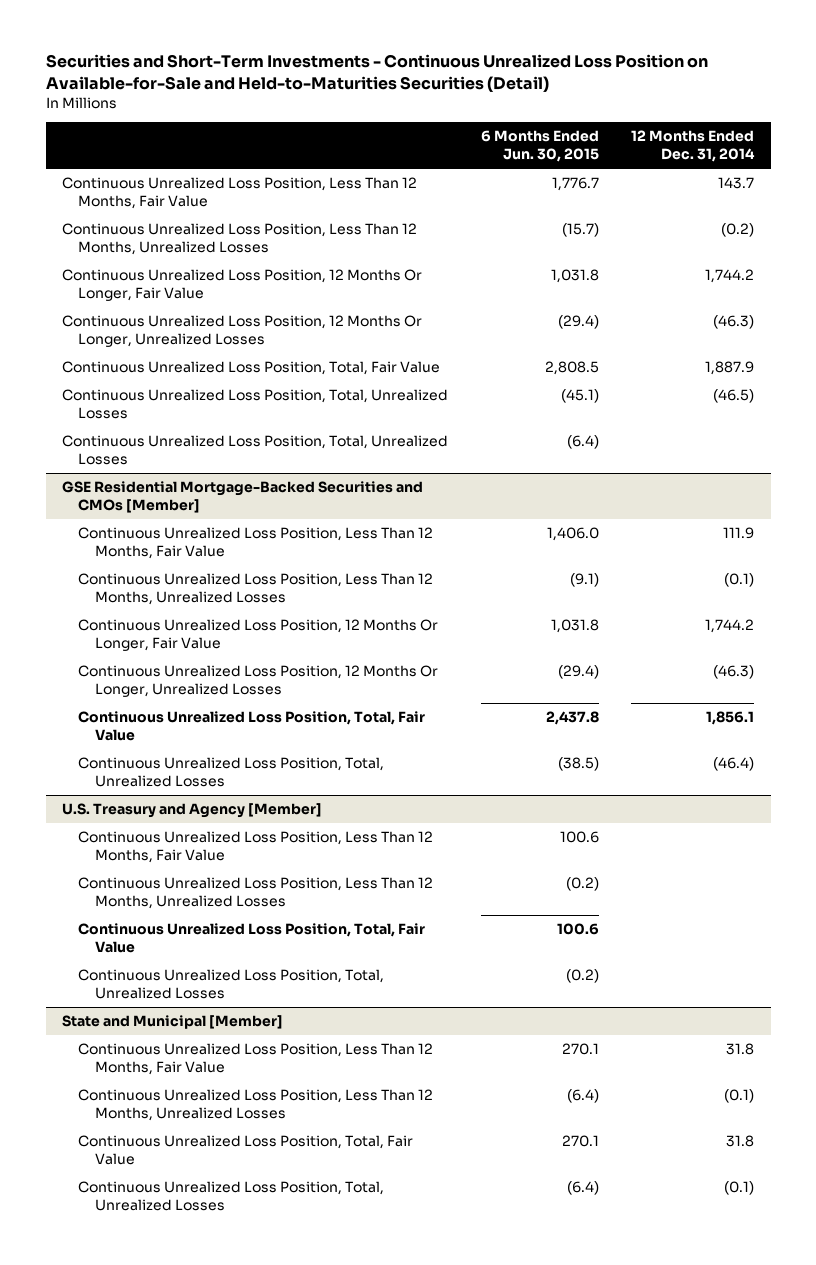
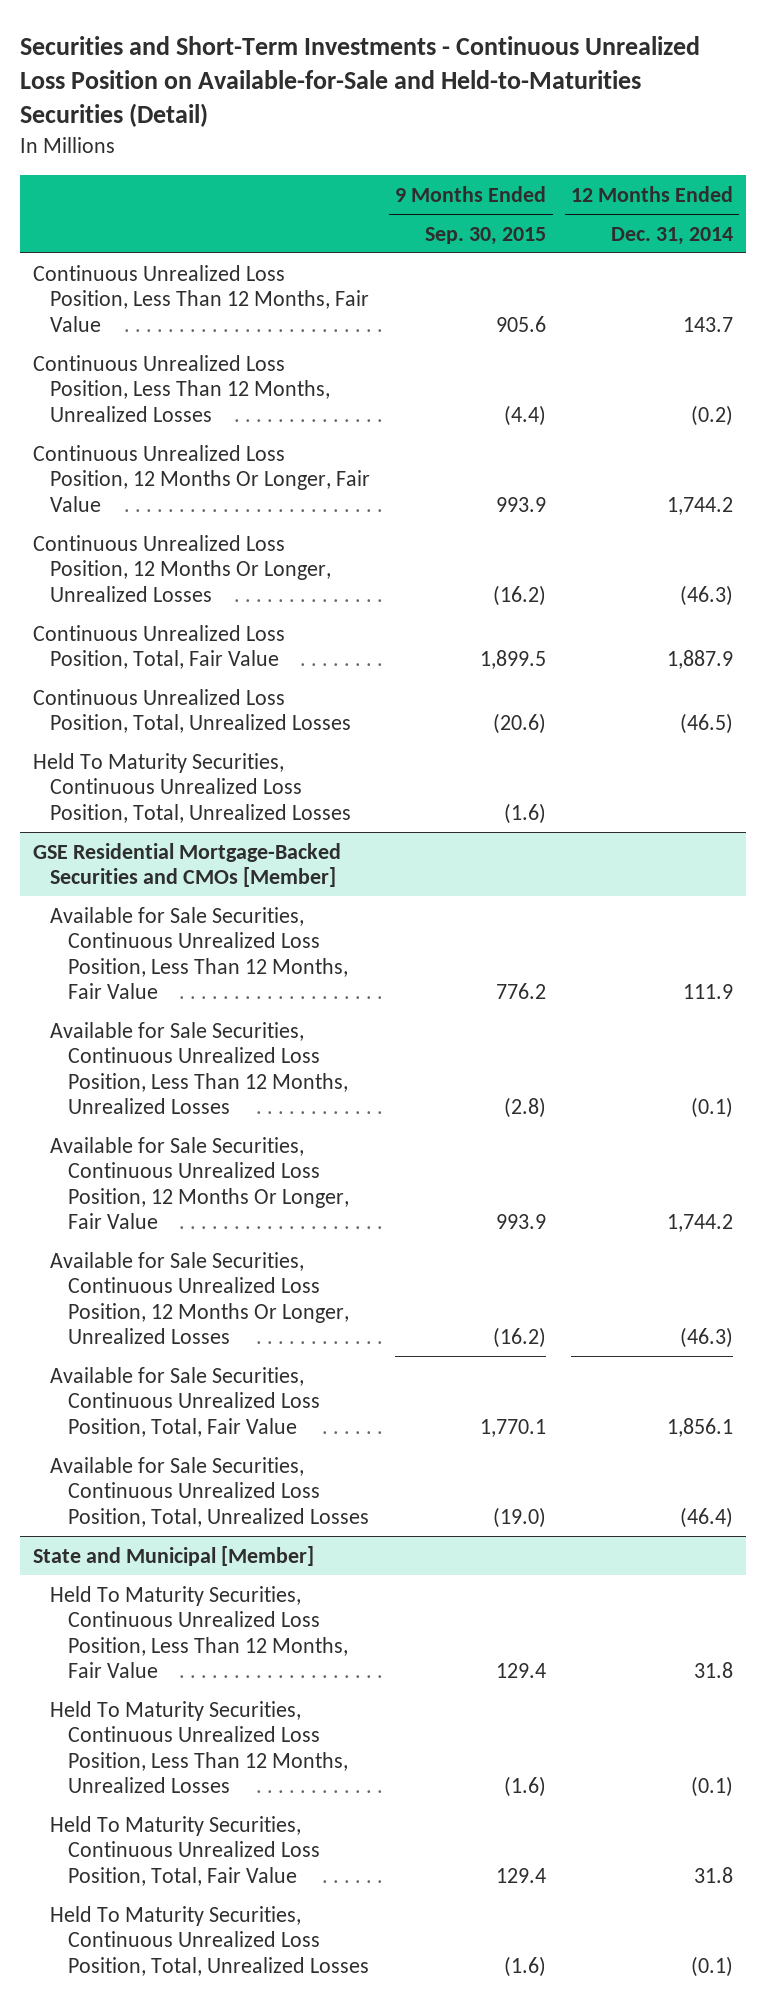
- | 6 Months Ended Jun. 30, 2015 | 12 Months Ended Dec. 31, 2014
+ | 9 Months Ended Sep. 30, 2015 | 12 Months Ended Dec. 31, 2014
- Continuous Unrealized Loss Position, Total, Unrealized Losses | (6.4) |
+ Held To Maturity Securities, Continuous Unrealized Loss Position, Total, Unrealized Losses | (1.6) |
@ GSE Residential Mortgage-Backed Securities and CMOs [Member]
- Continuous Unrealized Loss Position, Less Than 12 Months, Fair Value | 1,406.0 | 111.9
- Continuous Unrealized Loss Position, Less Than 12 Months, Unrealized Losses | (9.1) | (0.1)
- Continuous Unrealized Loss Position, 12 Months Or Longer, Fair Value | 1,031.8 | 1,744.2
- Continuous Unrealized Loss Position, 12 Months Or Longer, Unrealized Losses | (29.4) | (46.3)
- Continuous Unrealized Loss Position, Total, Fair Value | 2,437.8 | 1,856.1
- Continuous Unrealized Loss Position, Total, Unrealized Losses | (38.5) | (46.4)
- U.S. Treasury and Agency [Member]
- Continuous Unrealized Loss Position, Less Than 12 Months, Fair Value | 100.6 |
- Continuous Unrealized Loss Position, Less Than 12 Months, Unrealized Losses | (0.2) |
- Continuous Unrealized Loss Position, Total, Fair Value | 100.6 |
- Continuous Unrealized Loss Position, Total, Unrealized Losses | (0.2) |
@ GSE Residential Mortgage-Backed Securities and CMOs [Member]
+ Available for Sale Securities, Continuous Unrealized Loss Position, Less Than 12 Months, Fair Value | 776.2 | 111.9
+ Available for Sale Securities, Continuous Unrealized Loss Position, Less Than 12 Months, Unrealized Losses | (2.8) | (0.1)
+ Available for Sale Securities, Continuous Unrealized Loss Position, 12 Months Or Longer, Fair Value | 993.9 | 1,744.2
+ Available for Sale Securities, Continuous Unrealized Loss Position, 12 Months Or Longer, Unrealized Losses | (16.2) | (46.3)
+ Available for Sale Securities, Continuous Unrealized Loss Position, Total, Fair Value | 1,770.1 | 1,856.1
+ Available for Sale Securities, Continuous Unrealized Loss Position, Total, Unrealized Losses | (19.0) | (46.4)
@ State and Municipal [Member]
- Continuous Unrealized Loss Position, Less Than 12 Months, Fair Value | 270.1 | 31.8
- Continuous Unrealized Loss Position, Less Than 12 Months, Unrealized Losses | (6.4) | (0.1)
- Continuous Unrealized Loss Position, Total, Fair Value | 270.1 | 31.8
- Continuous Unrealized Loss Position, Total, Unrealized Losses | (6.4) | (0.1)
+ Held To Maturity Securities, Continuous Unrealized Loss Position, Less Than 12 Months, Fair Value | 129.4 | 31.8
+ Held To Maturity Securities, Continuous Unrealized Loss Position, Less Than 12 Months, Unrealized Losses | (1.6) | (0.1)
+ Held To Maturity Securities, Continuous Unrealized Loss Position, Total, Fair Value | 129.4 | 31.8
+ Held To Maturity Securities, Continuous Unrealized Loss Position, Total, Unrealized Losses | (1.6) | (0.1)

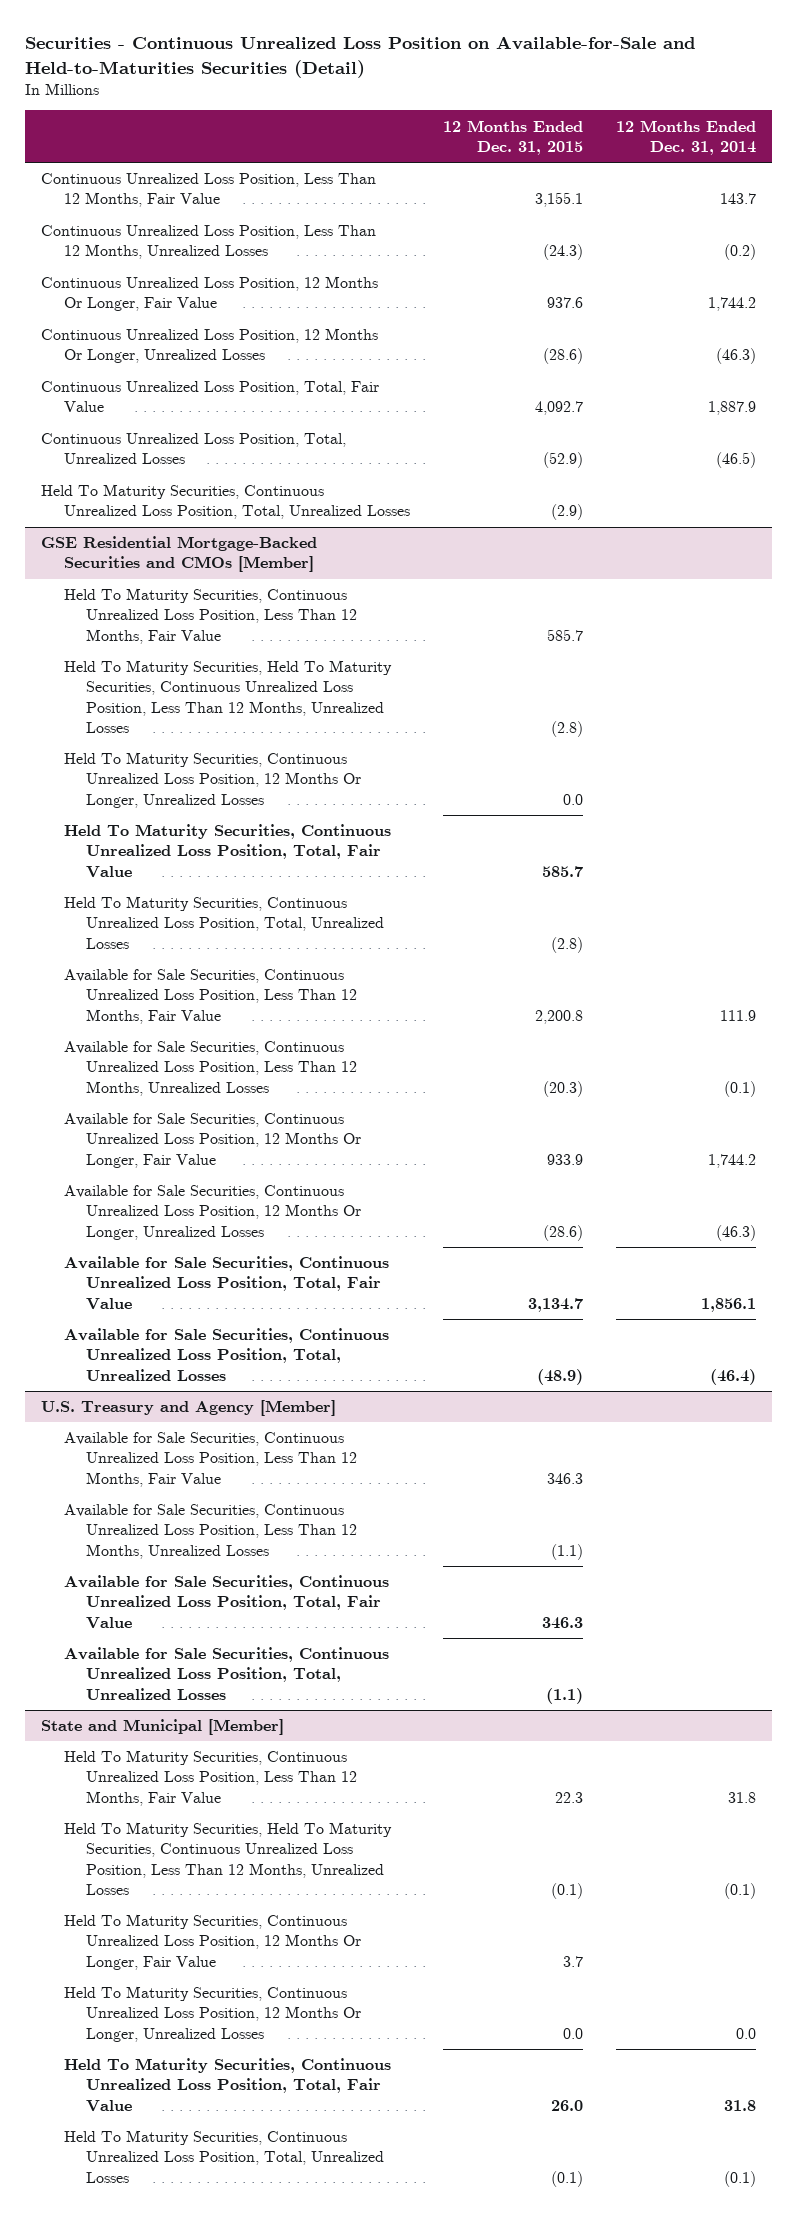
- Securities and Short-Term Investments - Continuous Unrealized Loss Position on Available-for-Sale and Held-to-Maturities Securities (Detail)
+ Securities - Continuous Unrealized Loss Position on Available-for-Sale and Held-to-Maturities Securities (Detail)
- | 9 Months Ended Sep. 30, 2015 | 12 Months Ended Dec. 31, 2014
+ | 12 Months Ended Dec. 31, 2015 | 12 Months Ended Dec. 31, 2014
@ GSE Residential Mortgage-Backed Securities and CMOs [Member]
+ Held To Maturity Securities, Continuous Unrealized Loss Position, Less Than 12 Months, Fair Value | 585.7 |
+ Held To Maturity Securities, Held To Maturity Securities, Continuous Unrealized Loss Position, Less Than 12 Months, Unrealized Losses | (2.8) |
+ Held To Maturity Securities, Continuous Unrealized Loss Position, 12 Months Or Longer, Unrealized Losses | 0.0 |
+ Held To Maturity Securities, Continuous Unrealized Loss Position, Total, Fair Value | 585.7 |
+ Held To Maturity Securities, Continuous Unrealized Loss Position, Total, Unrealized Losses | (2.8) |
+ U.S. Treasury and Agency [Member]
+ Available for Sale Securities, Continuous Unrealized Loss Position, Less Than 12 Months, Fair Value | 346.3 |
+ Available for Sale Securities, Continuous Unrealized Loss Position, Less Than 12 Months, Unrealized Losses | (1.1) |
+ Available for Sale Securities, Continuous Unrealized Loss Position, Total, Fair Value | 346.3 |
+ Available for Sale Securities, Continuous Unrealized Loss Position, Total, Unrealized Losses | (1.1) |
@ State and Municipal [Member]
- Held To Maturity Securities, Continuous Unrealized Loss Position, Less Than 12 Months, Unrealized Losses | (1.6) | (0.1)
+ Held To Maturity Securities, Held To Maturity Securities, Continuous Unrealized Loss Position, Less Than 12 Months, Unrealized Losses | (0.1) | (0.1)
+ Held To Maturity Securities, Continuous Unrealized Loss Position, 12 Months Or Longer, Fair Value | 3.7 |
+ Held To Maturity Securities, Continuous Unrealized Loss Position, 12 Months Or Longer, Unrealized Losses | 0.0 | 0.0

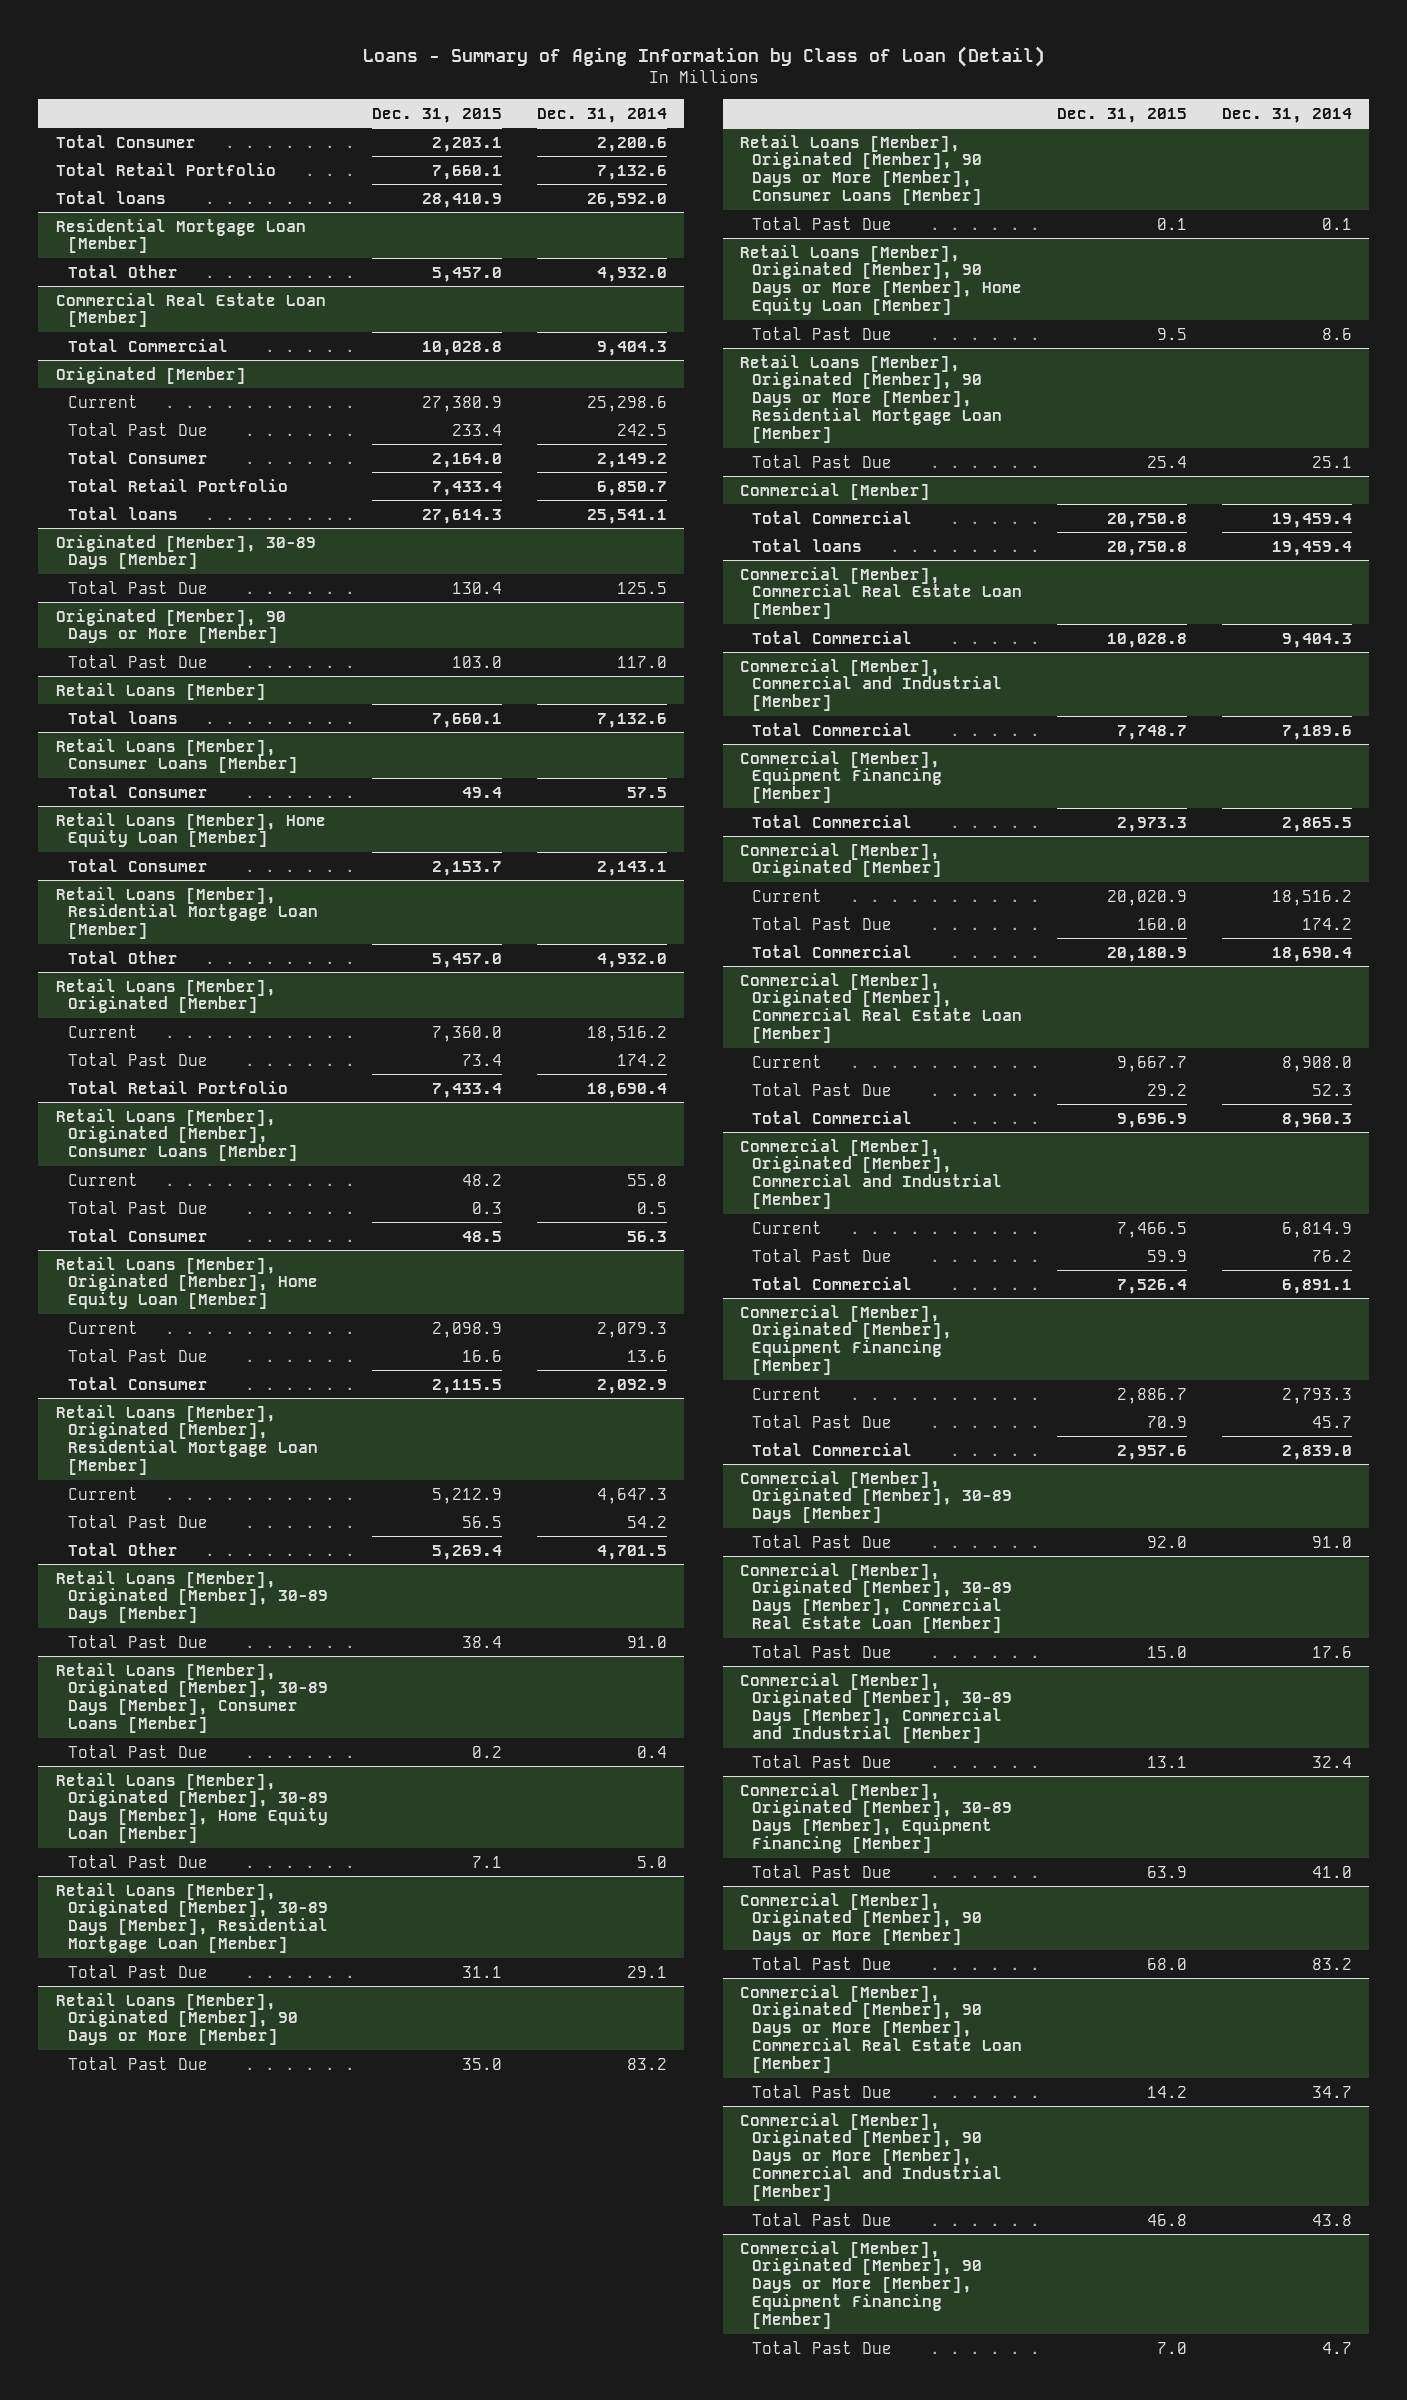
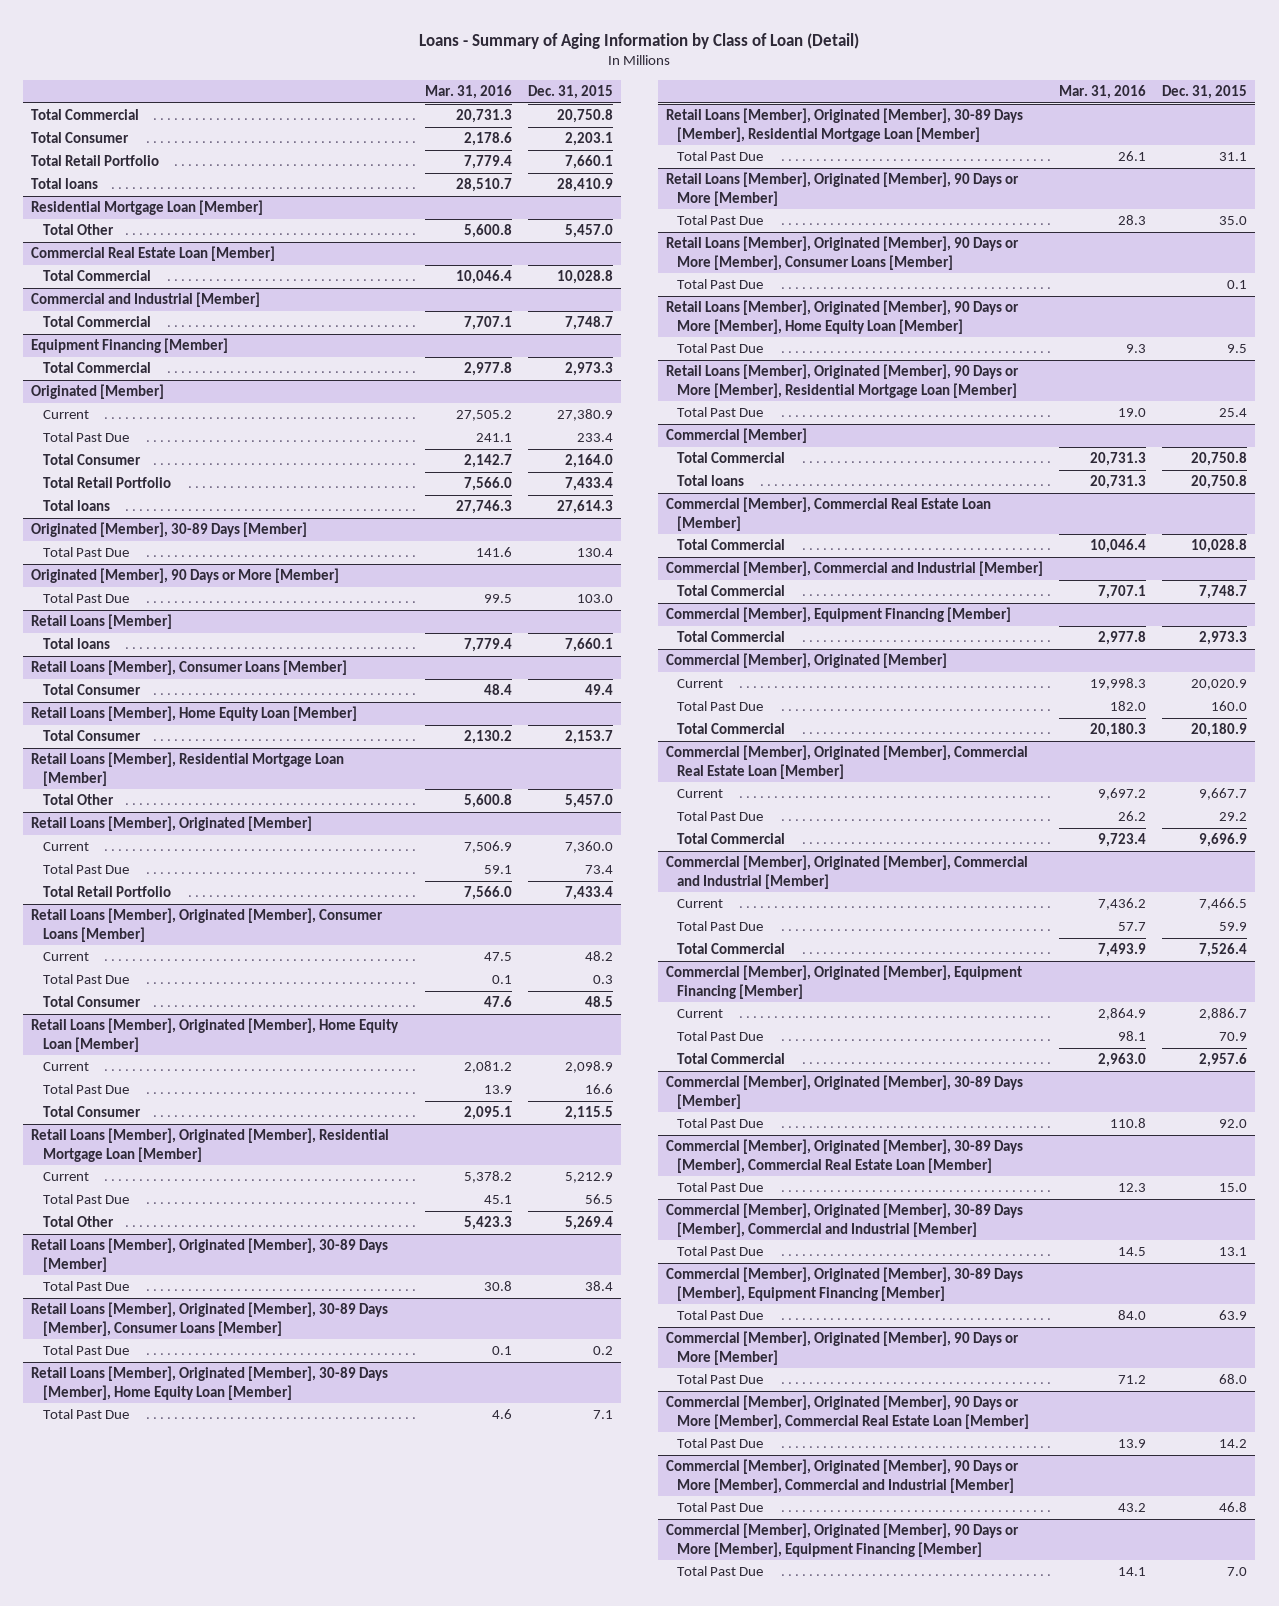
- | Dec. 31, 2015 | Dec. 31, 2014
+ | Mar. 31, 2016 | Dec. 31, 2015
+ Total Commercial | 20,731.3 | 20,750.8
+ Commercial and Industrial [Member]
+ Total Commercial | 7,707.1 | 7,748.7
+ Equipment Financing [Member]
+ Total Commercial | 2,977.8 | 2,973.3

